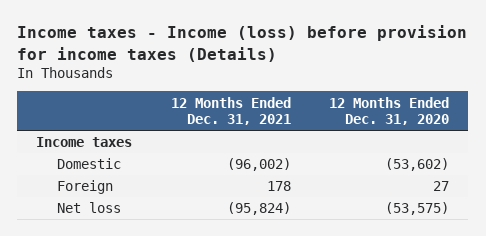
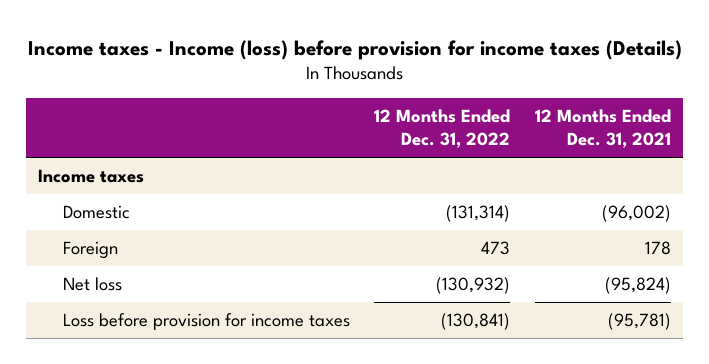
- | 12 Months Ended Dec. 31, 2021 | 12 Months Ended Dec. 31, 2020
+ | 12 Months Ended Dec. 31, 2022 | 12 Months Ended Dec. 31, 2021
+ Loss before provision for income taxes | (130,841) | (95,781)

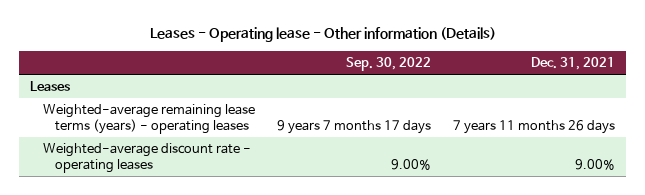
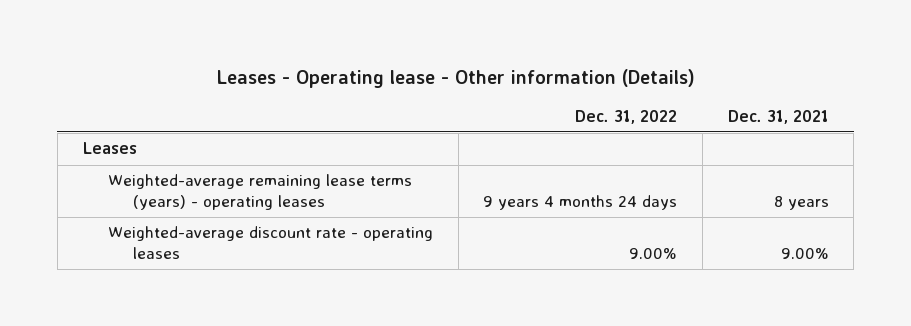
- | Sep. 30, 2022 | Dec. 31, 2021
+ | Dec. 31, 2022 | Dec. 31, 2021
- Weighted-average remaining lease terms (years) - operating leases | 9 years 7 months 17 days | 7 years 11 months 26 days
+ Weighted-average remaining lease terms (years) - operating leases | 9 years 4 months 24 days | 8 years

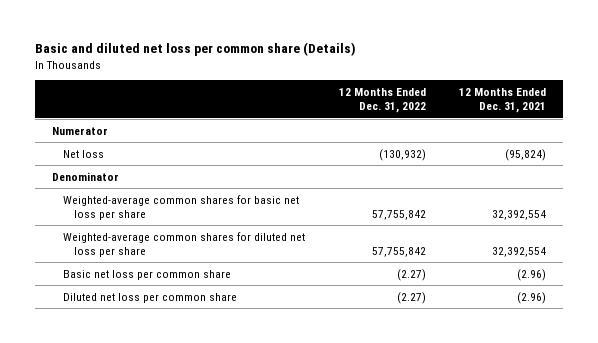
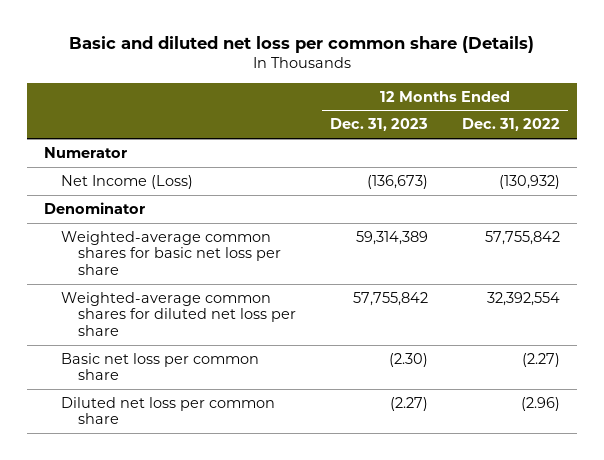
- | 12 Months Ended Dec. 31, 2022 | 12 Months Ended Dec. 31, 2021
+ | 12 Months Ended Dec. 31, 2023 | 12 Months Ended Dec. 31, 2022
- Net loss | (130,932) | (95,824)
+ Net Income (Loss) | (136,673) | (130,932)
- Weighted-average common shares for diluted net loss per share | 57,755,842 | 32,392,554
+ Weighted-average common shares for diluted net loss per share | 57,755,842 | 32,392,554
- Diluted net loss per common share | (2.27) | (2.96)
+ Diluted net loss per common share | (2.27) | (2.96)

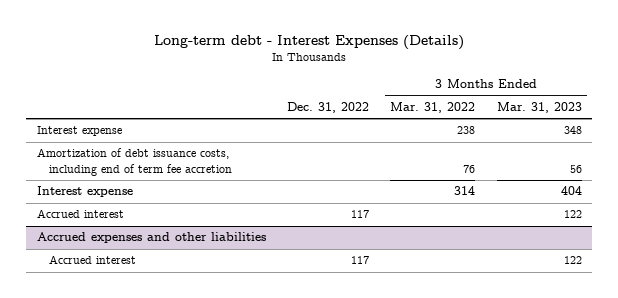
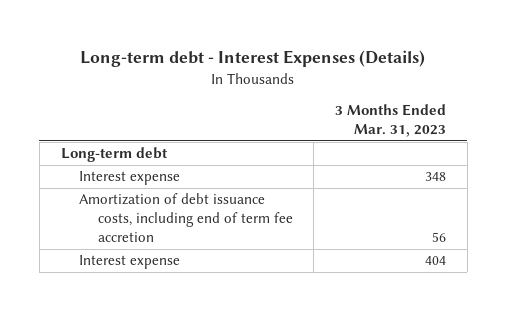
- | Dec. 31, 2022 | 3 Months Ended Mar. 31, 2022 | 3 Months Ended Mar. 31, 2023
+ | 3 Months Ended Mar. 31, 2023
+ Long-term debt
- Accrued interest | 117 | | 122
- Accrued expenses and other liabilities
- Accrued interest | 117 | | 122

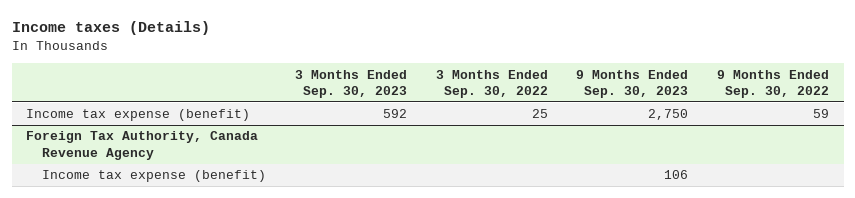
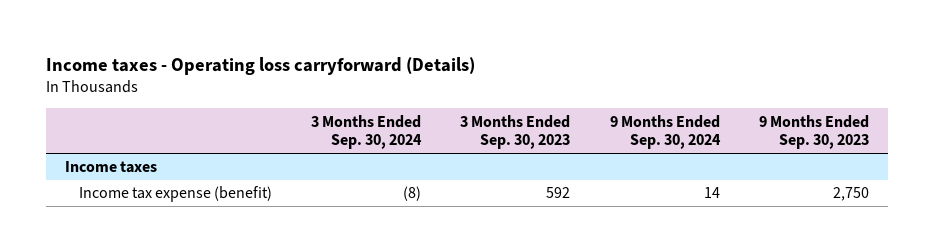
- Income taxes (Details)
+ Income taxes - Operating loss carryforward (Details)
- | 3 Months Ended Sep. 30, 2023 | 3 Months Ended Sep. 30, 2022 | 9 Months Ended Sep. 30, 2023 | 9 Months Ended Sep. 30, 2022
+ | 3 Months Ended Sep. 30, 2024 | 3 Months Ended Sep. 30, 2023 | 9 Months Ended Sep. 30, 2024 | 9 Months Ended Sep. 30, 2023
+ Income taxes
- Foreign Tax Authority, Canada Revenue Agency
- Income tax expense (benefit) | | | 106 |

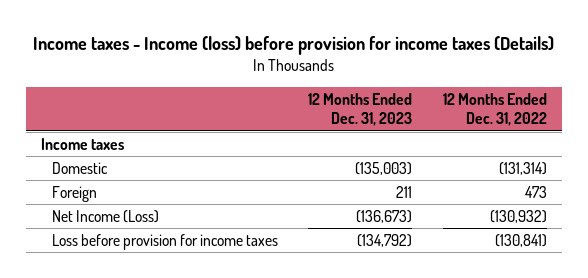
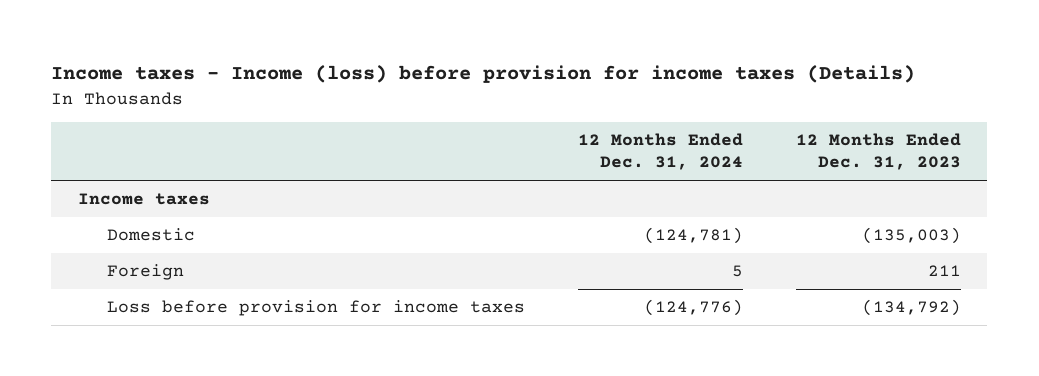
- | 12 Months Ended Dec. 31, 2023 | 12 Months Ended Dec. 31, 2022
+ | 12 Months Ended Dec. 31, 2024 | 12 Months Ended Dec. 31, 2023
- Net Income (Loss) | (136,673) | (130,932)

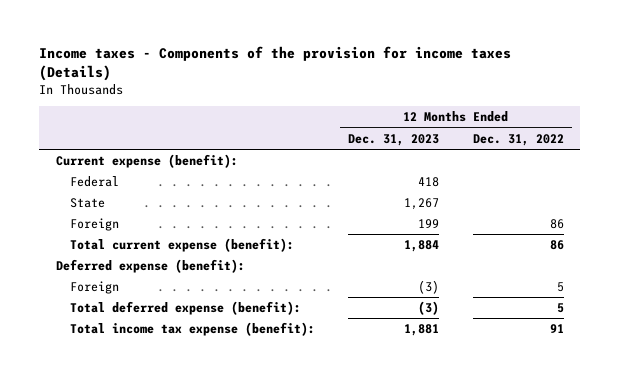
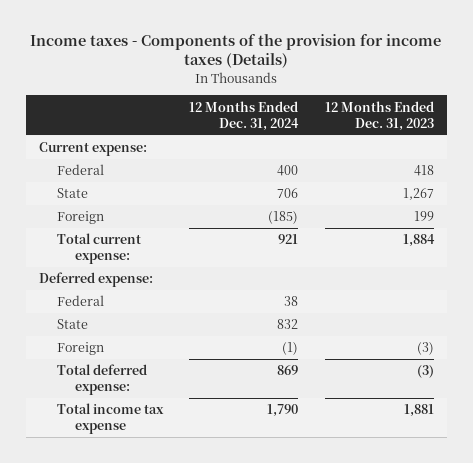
- | 12 Months Ended Dec. 31, 2023 | 12 Months Ended Dec. 31, 2022
+ | 12 Months Ended Dec. 31, 2024 | 12 Months Ended Dec. 31, 2023
- Current expense (benefit):
+ Current expense:
- Total current expense (benefit): | 1,884 | 86
- Deferred expense (benefit):
+ Total current expense: | 921 | 1,884
+ Deferred expense:
+ Federal | 38 |
+ State | 832 |
- Total deferred expense (benefit): | (3) | 5
- Total income tax expense (benefit): | 1,881 | 91
+ Total deferred expense: | 869 | (3)
+ Total income tax expense | 1,790 | 1,881

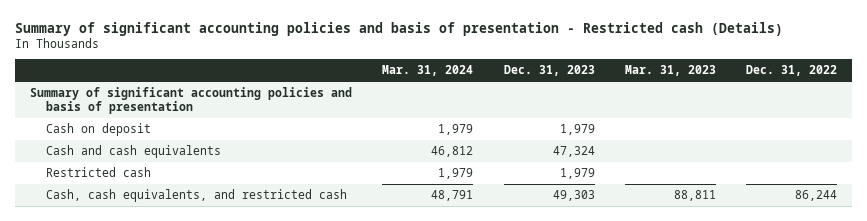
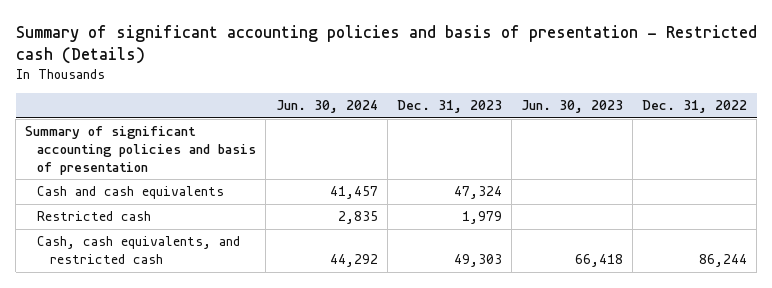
- | Mar. 31, 2024 | Dec. 31, 2023 | Mar. 31, 2023 | Dec. 31, 2022
+ | Jun. 30, 2024 | Dec. 31, 2023 | Jun. 30, 2023 | Dec. 31, 2022
- Cash on deposit | 1,979 | 1,979 | |

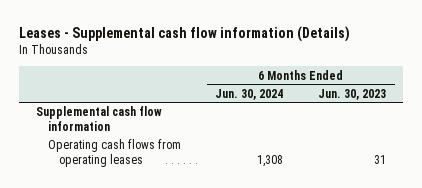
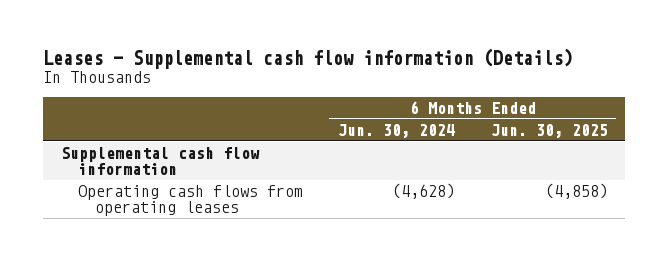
- | 6 Months Ended Jun. 30, 2024 | 6 Months Ended Jun. 30, 2023
+ | 6 Months Ended Jun. 30, 2024 | 6 Months Ended Jun. 30, 2025
- Operating cash flows from operating leases | 1,308 | 31
+ Operating cash flows from operating leases | (4,628) | (4,858)

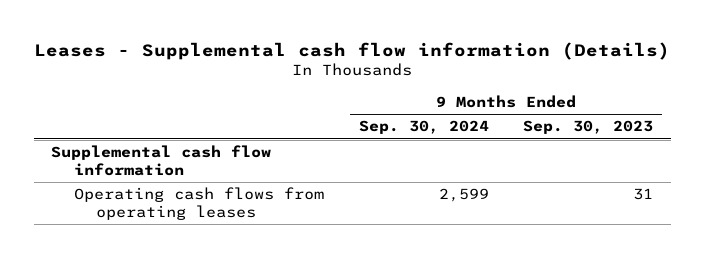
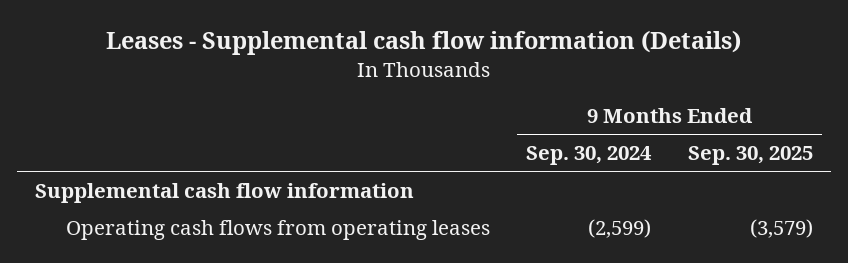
- | 9 Months Ended Sep. 30, 2024 | 9 Months Ended Sep. 30, 2023
+ | 9 Months Ended Sep. 30, 2024 | 9 Months Ended Sep. 30, 2025
- Operating cash flows from operating leases | 2,599 | 31
+ Operating cash flows from operating leases | (2,599) | (3,579)

